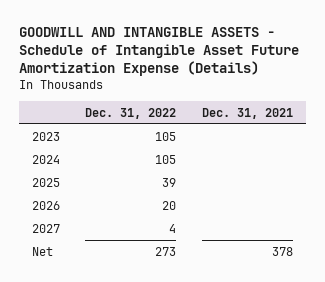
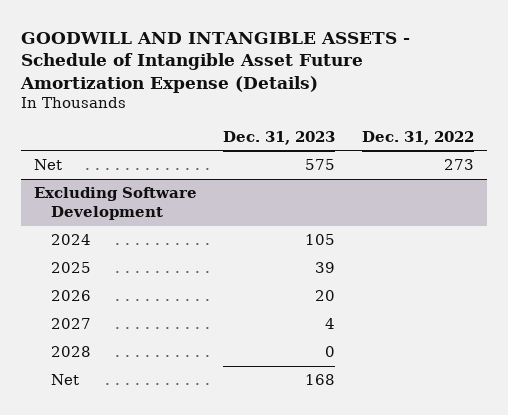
- | Dec. 31, 2022 | Dec. 31, 2021
+ | Dec. 31, 2023 | Dec. 31, 2022
- 2023 | 105 |
- 2024 | 105 |
- 2025 | 39 |
- 2026 | 20 |
- 2027 | 4 |
+ Excluding Software Development
+ 2024 | 105 |
+ 2025 | 39 |
+ 2026 | 20 |
+ 2027 | 4 |
+ 2028 | 0 |
+ Net | 168 |

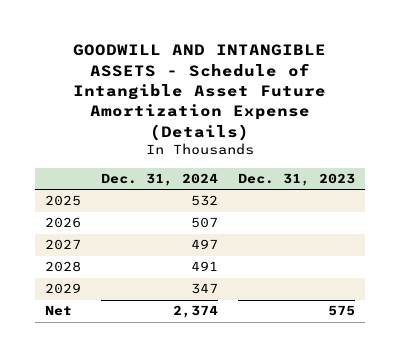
- | Dec. 31, 2023 | Dec. 31, 2022
+ | Dec. 31, 2024 | Dec. 31, 2023
+ 2025 | 532 |
+ 2026 | 507 |
+ 2027 | 497 |
+ 2028 | 491 |
+ 2029 | 347 |
- Excluding Software Development
- 2024 | 105 |
- 2025 | 39 |
- 2026 | 20 |
- 2027 | 4 |
- 2028 | 0 |
- Net | 168 |

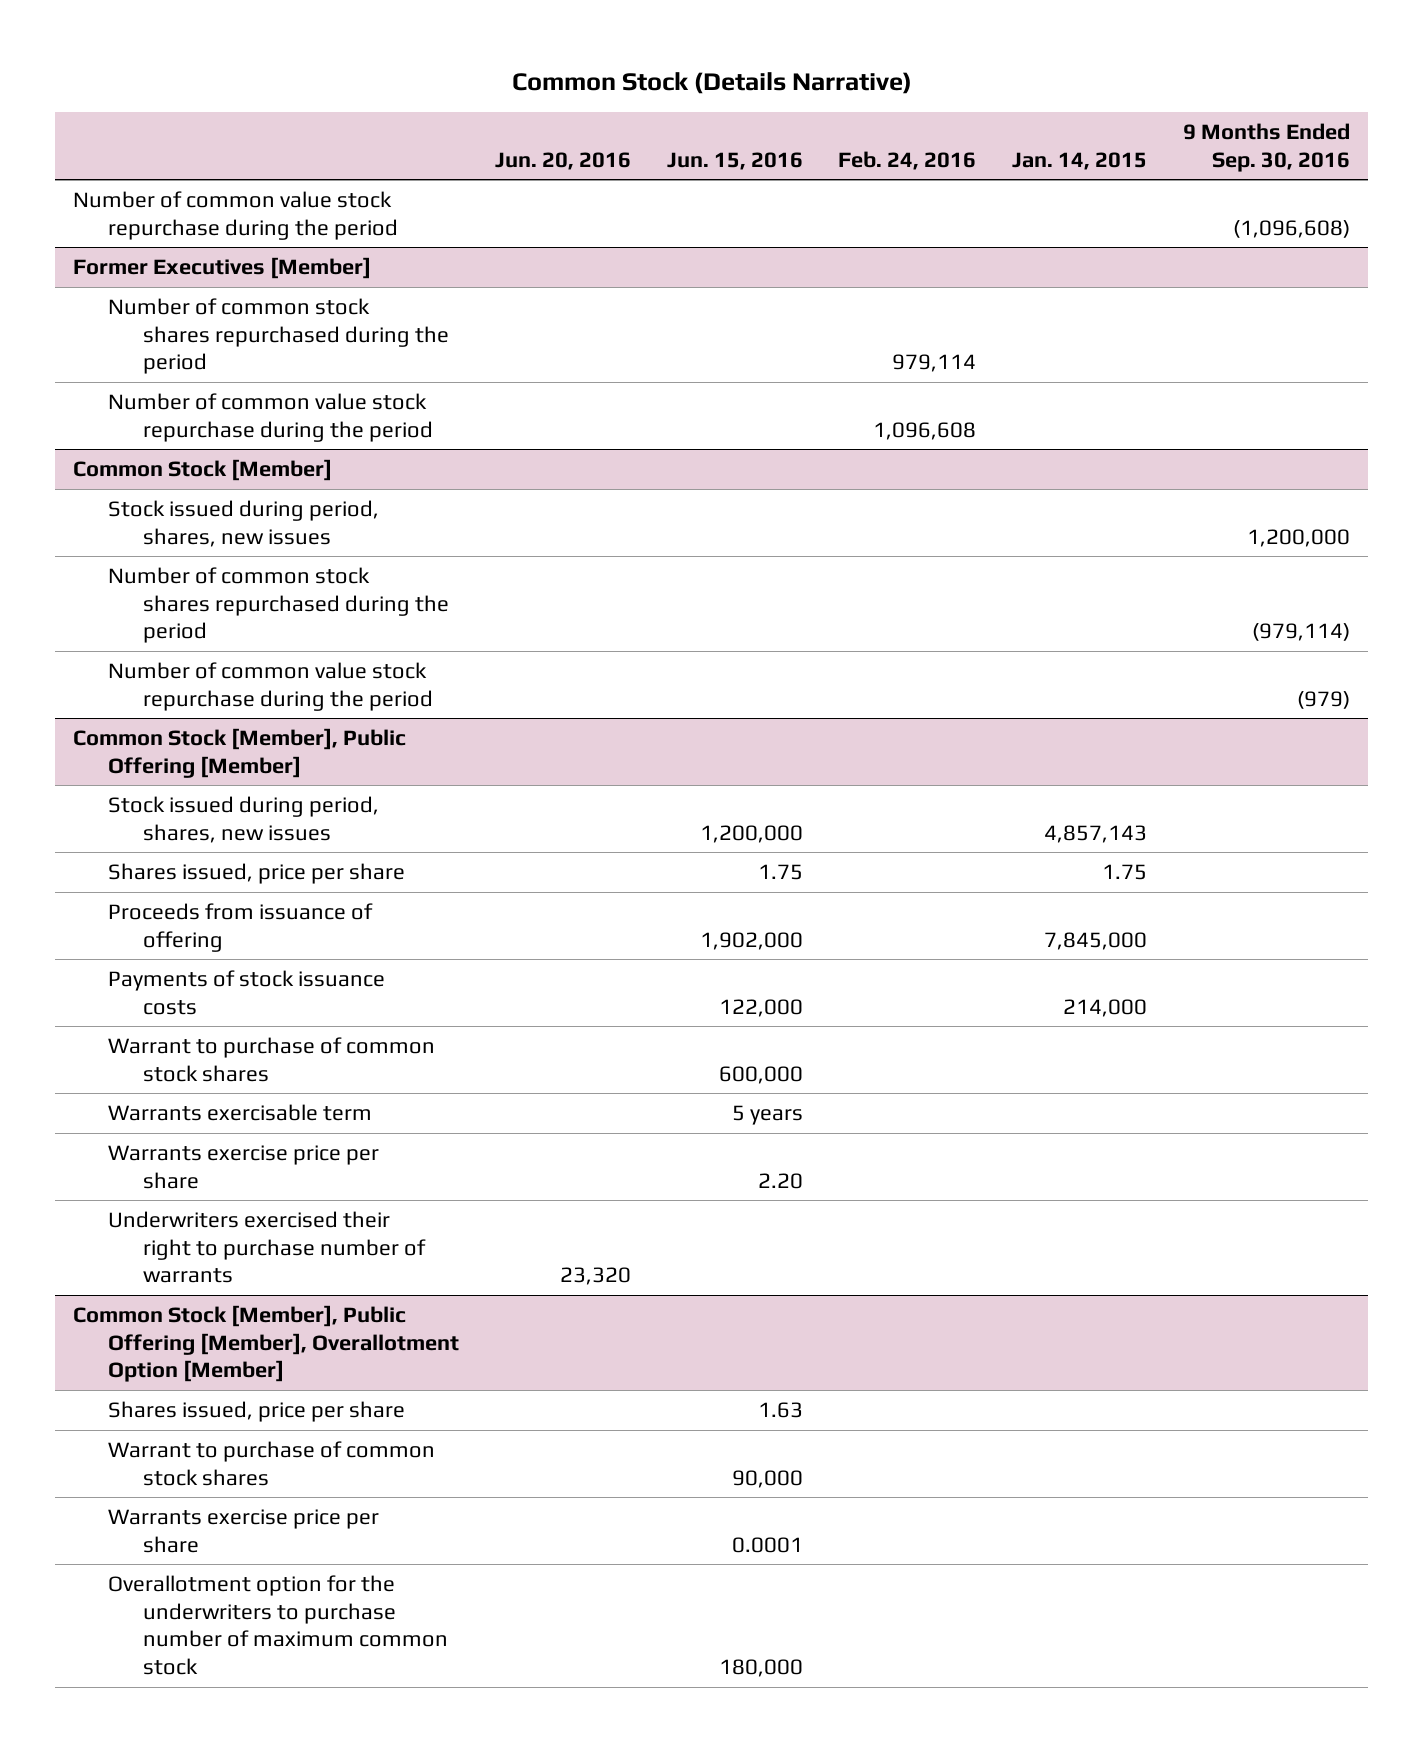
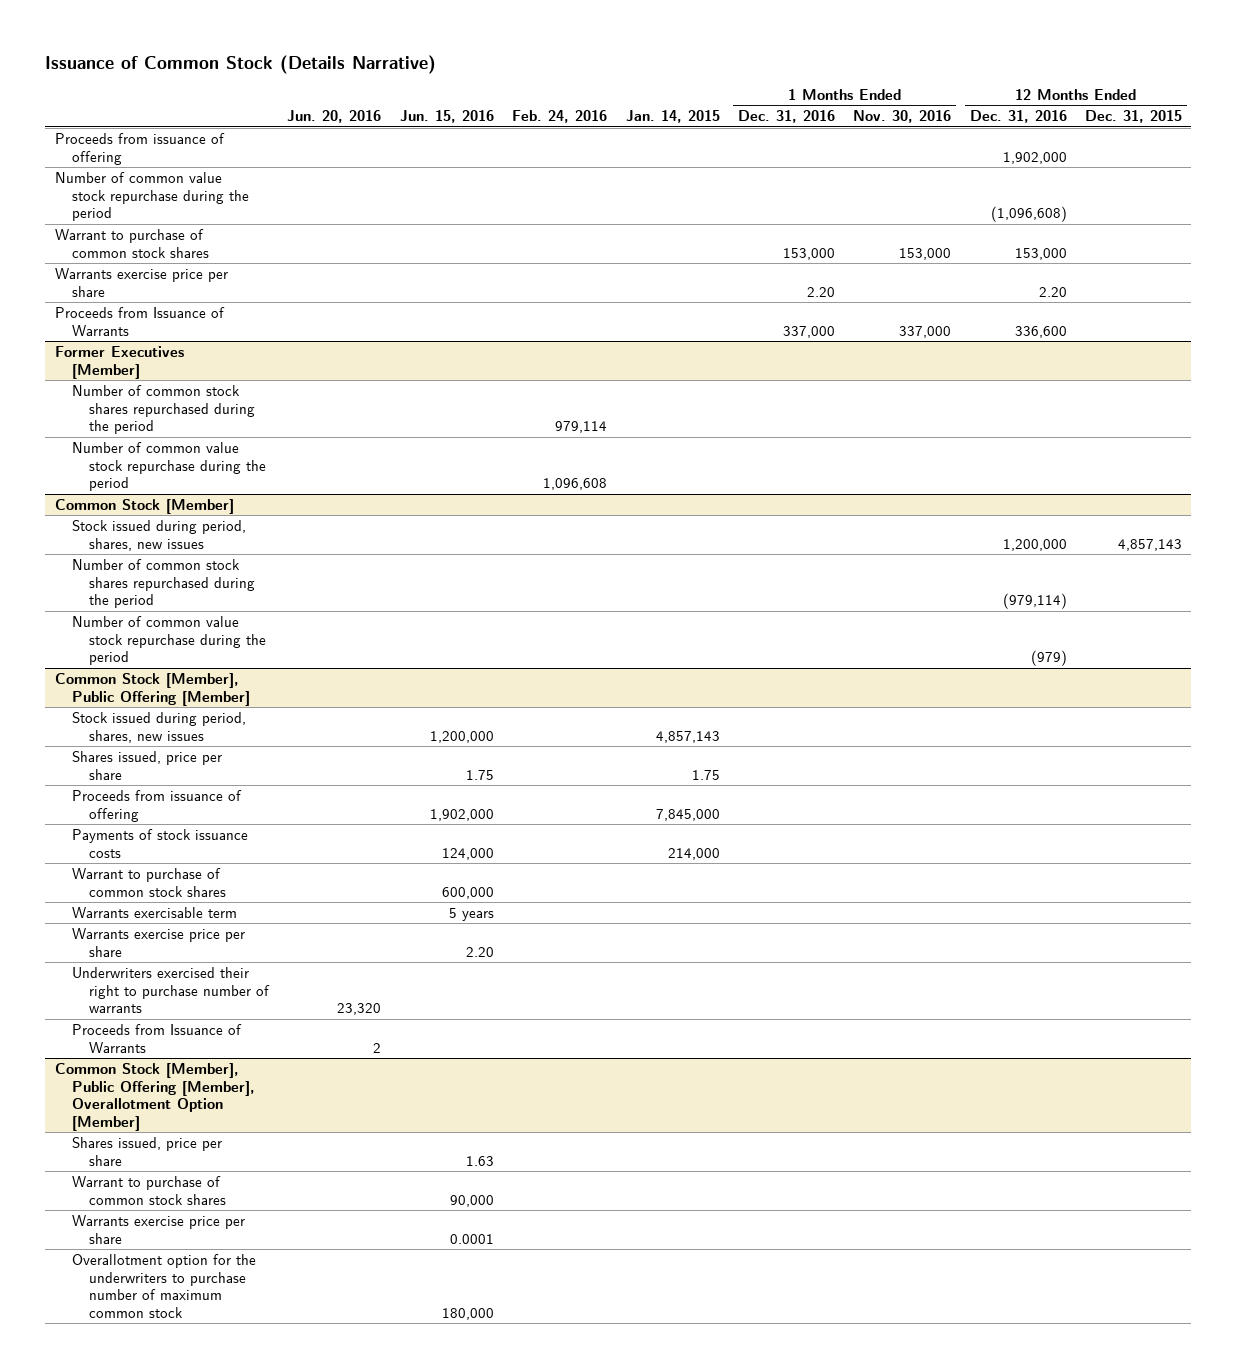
- Common Stock (Details Narrative)
+ Issuance of Common Stock (Details Narrative)
- | Jun. 20, 2016 | Jun. 15, 2016 | Feb. 24, 2016 | Jan. 14, 2015 | 9 Months Ended Sep. 30, 2016
+ | Jun. 20, 2016 | Jun. 15, 2016 | Feb. 24, 2016 | Jan. 14, 2015 | 1 Months Ended Dec. 31, 2016 | 1 Months Ended Nov. 30, 2016 | 12 Months Ended Dec. 31, 2016 | 12 Months Ended Dec. 31, 2015
+ Proceeds from issuance of offering | | | | | | | 1,902,000 |
+ Warrant to purchase of common stock shares | | | | | 153,000 | 153,000 | 153,000 |
+ Warrants exercise price per share | | | | | 2.20 | | 2.20 |
+ Proceeds from Issuance of Warrants | | | | | 337,000 | 337,000 | 336,600 |
@ Common Stock [Member], Public Offering [Member]
- Payments of stock issuance costs | | 122,000 | | 214,000 |
+ Payments of stock issuance costs | | 124,000 | | 214,000 | | | |
+ Proceeds from Issuance of Warrants | 2 | | | | | | |

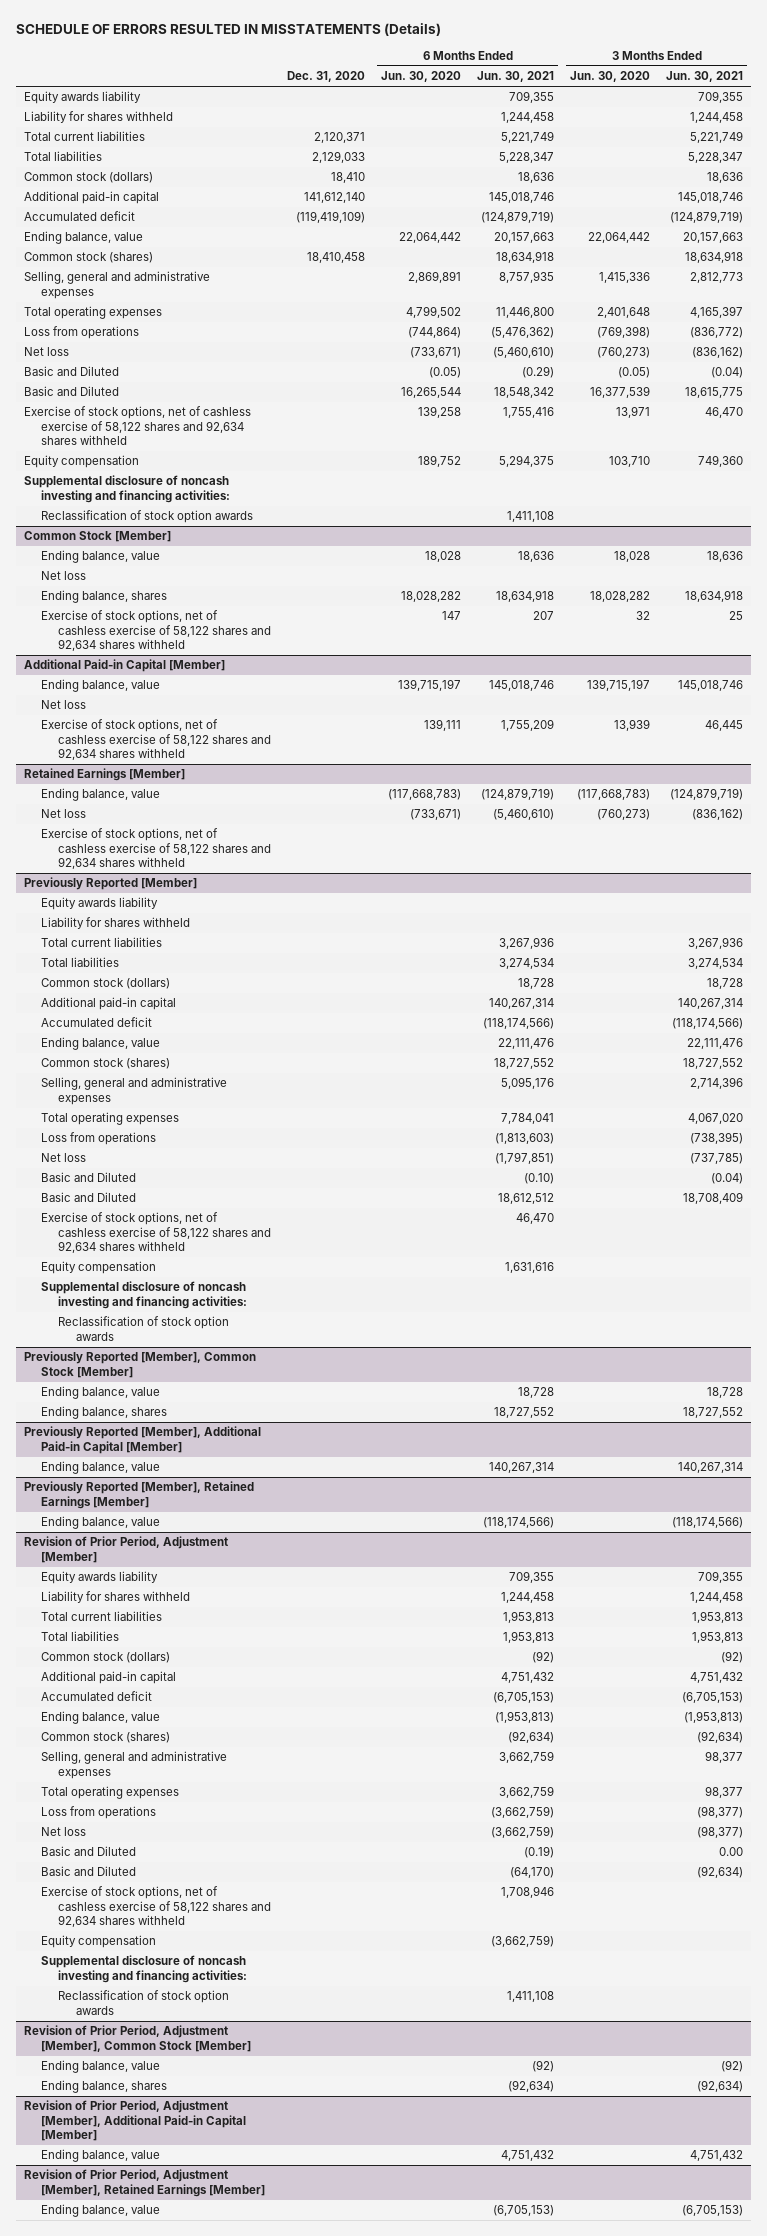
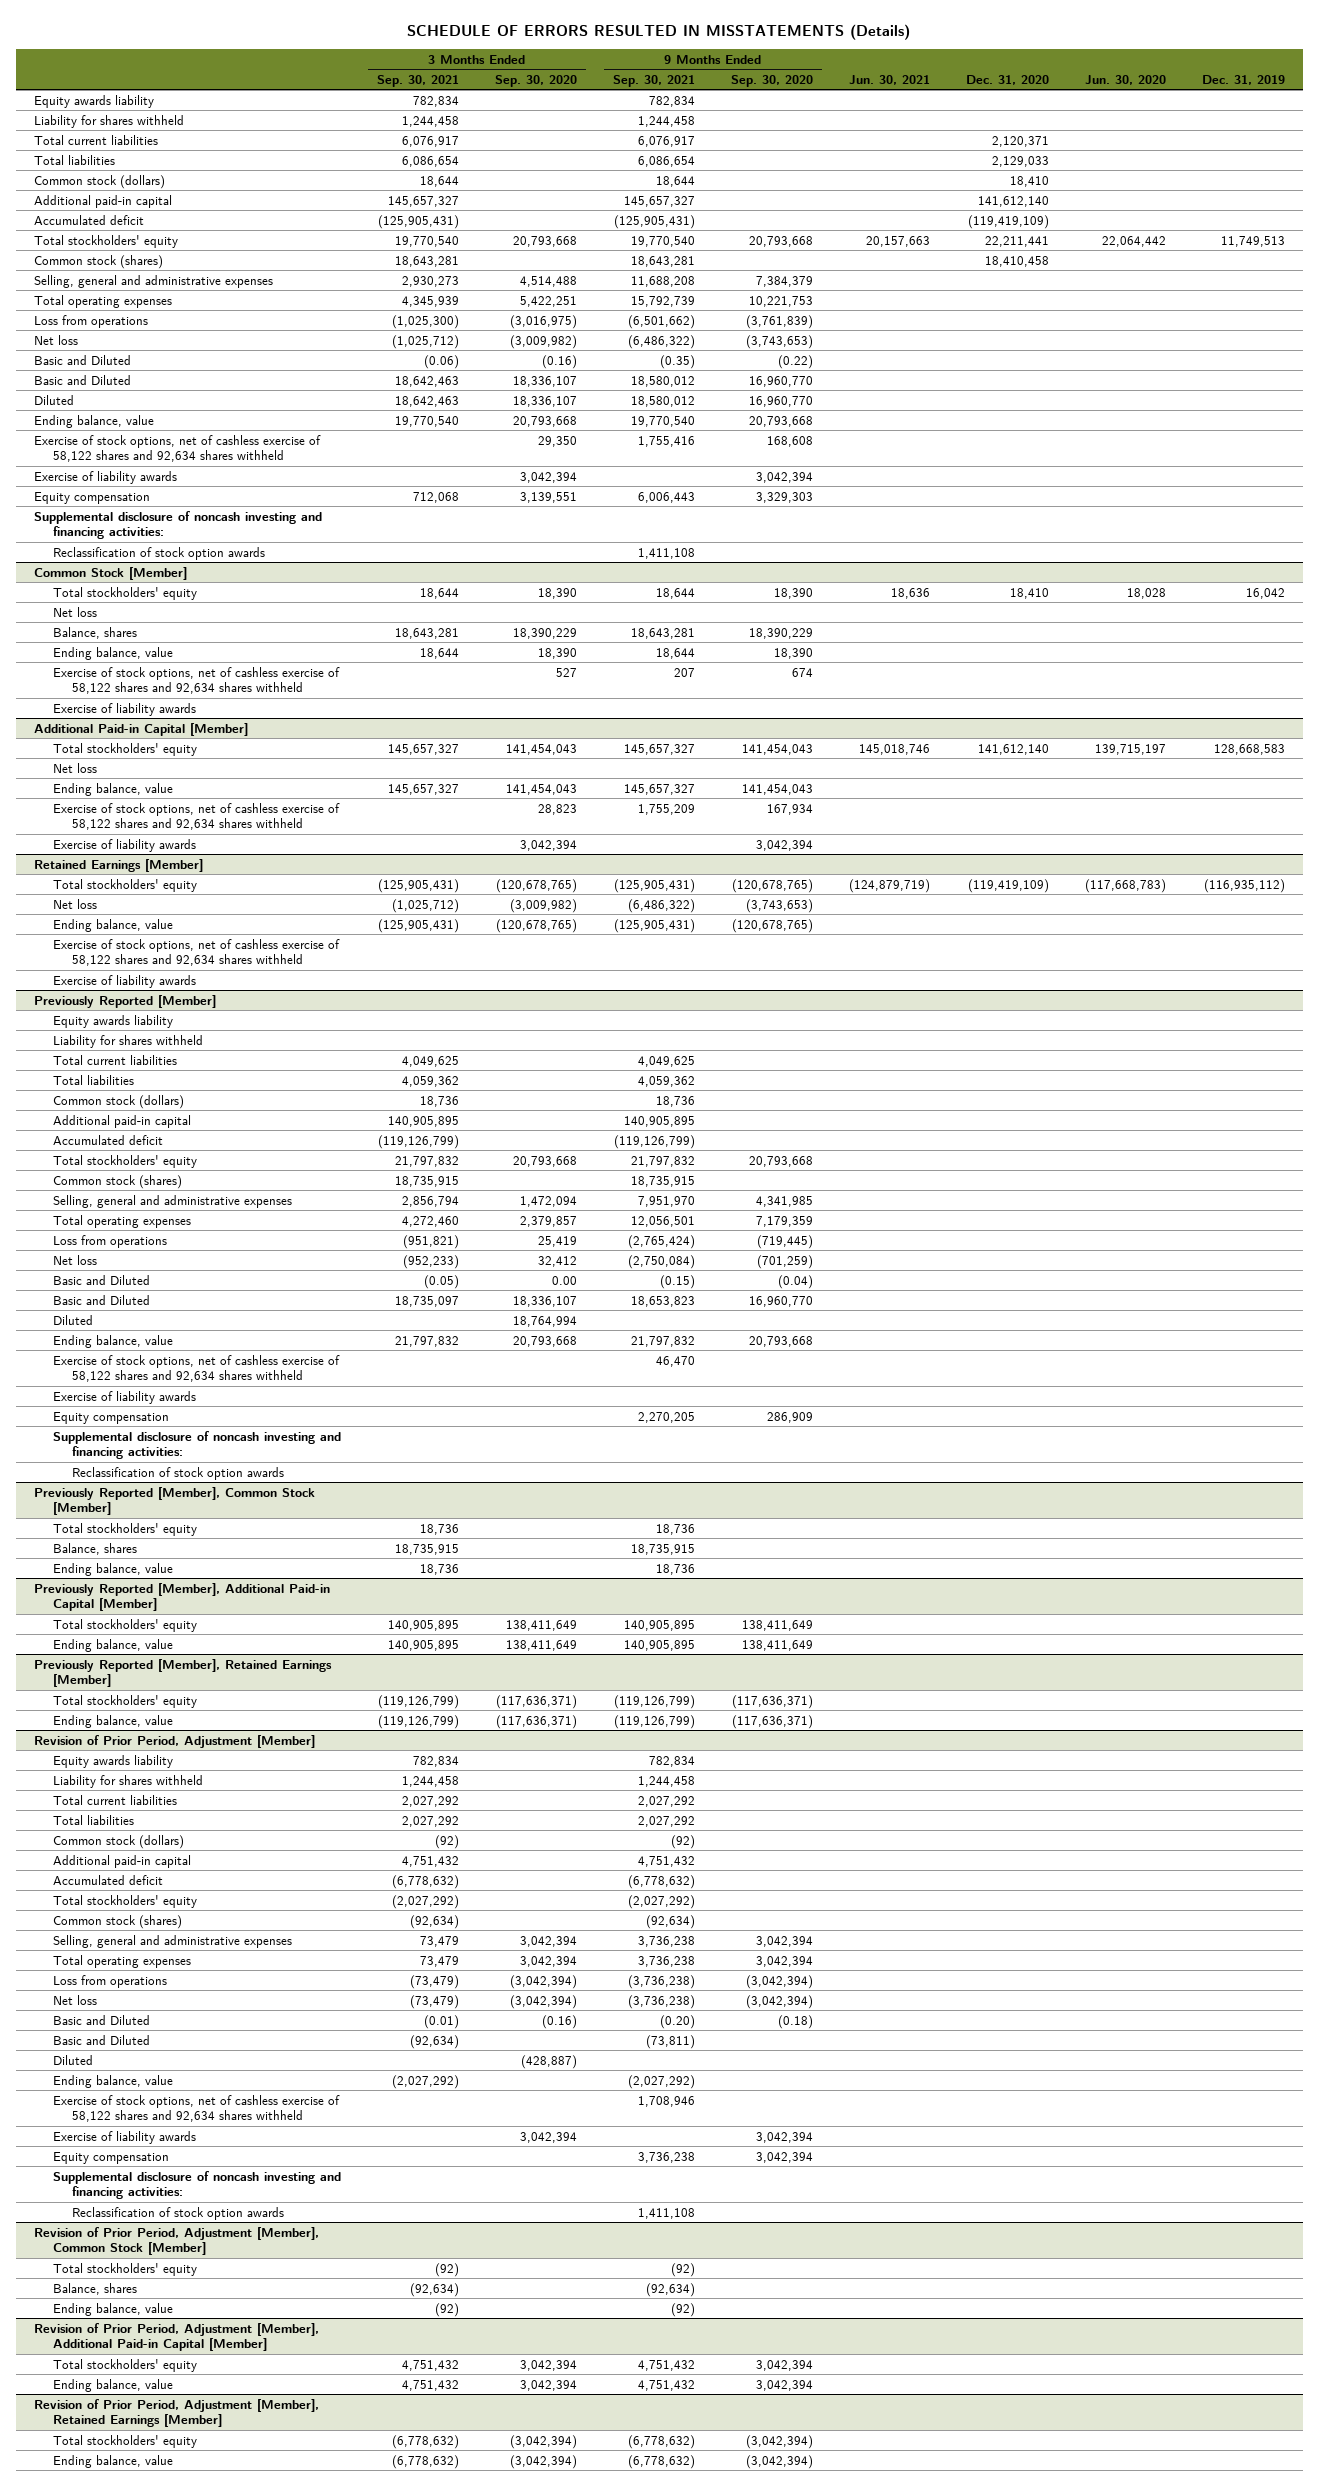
- | Dec. 31, 2020 | 6 Months Ended Jun. 30, 2020 | 6 Months Ended Jun. 30, 2021 | 3 Months Ended Jun. 30, 2020 | 3 Months Ended Jun. 30, 2021
+ | 3 Months Ended Sep. 30, 2021 | 3 Months Ended Sep. 30, 2020 | 9 Months Ended Sep. 30, 2021 | 9 Months Ended Sep. 30, 2020 | Jun. 30, 2021 | Dec. 31, 2020 | Jun. 30, 2020 | Dec. 31, 2019
+ Total stockholders' equity | 19,770,540 | 20,793,668 | 19,770,540 | 20,793,668 | 20,157,663 | 22,211,441 | 22,064,442 | 11,749,513
+ Diluted | 18,642,463 | 18,336,107 | 18,580,012 | 16,960,770 | | | |
moved down: Ending balance, value | 19,770,540 | 20,793,668 | 19,770,540 | 20,793,668 | | | |
+ Exercise of liability awards | | 3,042,394 | | 3,042,394 | | | |
@ Common Stock [Member]
+ Total stockholders' equity | 18,644 | 18,390 | 18,644 | 18,390 | 18,636 | 18,410 | 18,028 | 16,042
- Ending balance, shares | | 18,028,282 | 18,634,918 | 18,028,282 | 18,634,918
+ Balance, shares | 18,643,281 | 18,390,229 | 18,643,281 | 18,390,229 | | | |
moved down: Ending balance, value | 18,644 | 18,390 | 18,644 | 18,390 | | | |
+ Exercise of liability awards
@ Additional Paid-in Capital [Member]
+ Total stockholders' equity | 145,657,327 | 141,454,043 | 145,657,327 | 141,454,043 | 145,018,746 | 141,612,140 | 139,715,197 | 128,668,583
moved down: Ending balance, value | 145,657,327 | 141,454,043 | 145,657,327 | 141,454,043 | | | |
+ Exercise of liability awards | | 3,042,394 | | 3,042,394 | | | |
@ Retained Earnings [Member]
+ Total stockholders' equity | (125,905,431) | (120,678,765) | (125,905,431) | (120,678,765) | (124,879,719) | (119,419,109) | (117,668,783) | (116,935,112)
moved down: Ending balance, value | (125,905,431) | (120,678,765) | (125,905,431) | (120,678,765) | | | |
+ Exercise of liability awards
@ Previously Reported [Member]
+ Total stockholders' equity | 21,797,832 | 20,793,668 | 21,797,832 | 20,793,668 | | | |
+ Diluted | | 18,764,994 | | | | | |
moved down: Ending balance, value | 21,797,832 | 20,793,668 | 21,797,832 | 20,793,668 | | | |
+ Exercise of liability awards
@ Previously Reported [Member], Common Stock [Member]
+ Total stockholders' equity | 18,736 | | 18,736 | | | | |
+ Balance, shares | 18,735,915 | | 18,735,915 | | | | |
- Ending balance, shares | | | 18,727,552 | | 18,727,552
@ Previously Reported [Member], Additional Paid-in Capital [Member]
+ Total stockholders' equity | 140,905,895 | 138,411,649 | 140,905,895 | 138,411,649 | | | |
@ Previously Reported [Member], Retained Earnings [Member]
+ Total stockholders' equity | (119,126,799) | (117,636,371) | (119,126,799) | (117,636,371) | | | |
@ Revision of Prior Period, Adjustment [Member]
+ Total stockholders' equity | (2,027,292) | | (2,027,292) | | | | |
+ Diluted | | (428,887) | | | | | |
moved down: Ending balance, value | (2,027,292) | | (2,027,292) | | | | |
+ Exercise of liability awards | | 3,042,394 | | 3,042,394 | | | |
@ Revision of Prior Period, Adjustment [Member], Common Stock [Member]
+ Total stockholders' equity | (92) | | (92) | | | | |
+ Balance, shares | (92,634) | | (92,634) | | | | |
- Ending balance, shares | | | (92,634) | | (92,634)
@ Revision of Prior Period, Adjustment [Member], Additional Paid-in Capital [Member]
+ Total stockholders' equity | 4,751,432 | 3,042,394 | 4,751,432 | 3,042,394 | | | |
@ Revision of Prior Period, Adjustment [Member], Retained Earnings [Member]
+ Total stockholders' equity | (6,778,632) | (3,042,394) | (6,778,632) | (3,042,394) | | | |

